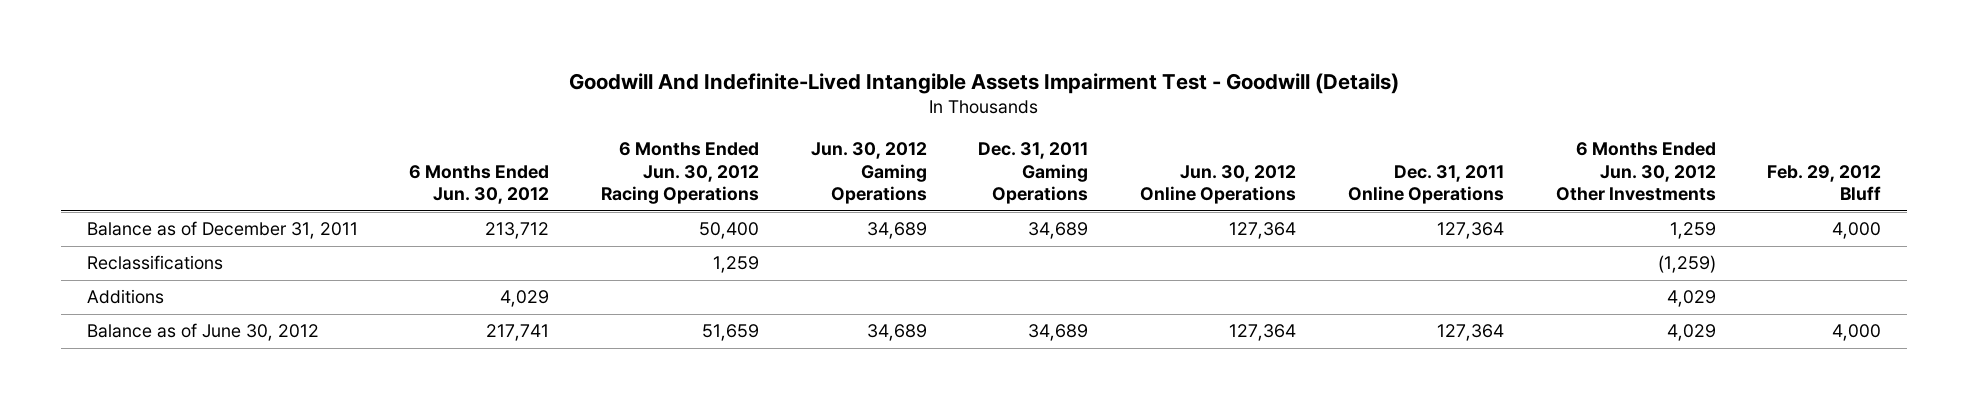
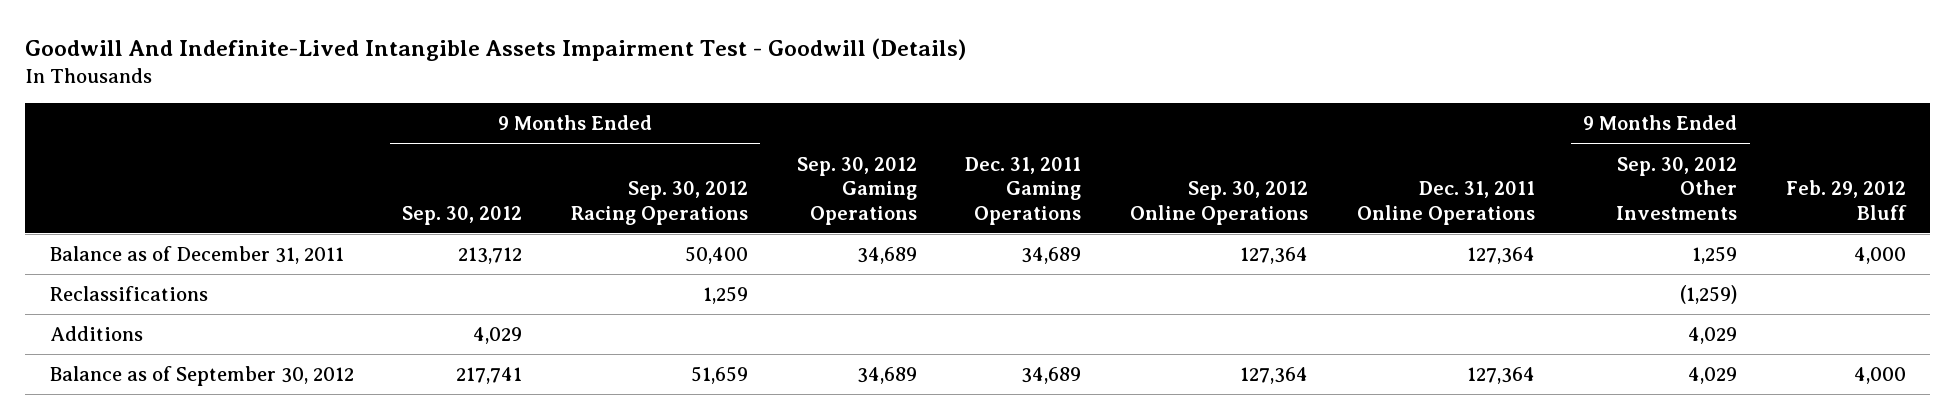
- | 6 Months Ended Jun. 30, 2012 | 6 Months Ended Jun. 30, 2012 Racing Operations | Jun. 30, 2012 Gaming Operations | Dec. 31, 2011 Gaming Operations | Jun. 30, 2012 Online Operations | Dec. 31, 2011 Online Operations | 6 Months Ended Jun. 30, 2012 Other Investments | Feb. 29, 2012 Bluff
+ | 9 Months Ended Sep. 30, 2012 | 9 Months Ended Sep. 30, 2012 Racing Operations | Sep. 30, 2012 Gaming Operations | Dec. 31, 2011 Gaming Operations | Sep. 30, 2012 Online Operations | Dec. 31, 2011 Online Operations | 9 Months Ended Sep. 30, 2012 Other Investments | Feb. 29, 2012 Bluff
- Balance as of June 30, 2012 | 217,741 | 51,659 | 34,689 | 34,689 | 127,364 | 127,364 | 4,029 | 4,000
+ Balance as of September 30, 2012 | 217,741 | 51,659 | 34,689 | 34,689 | 127,364 | 127,364 | 4,029 | 4,000

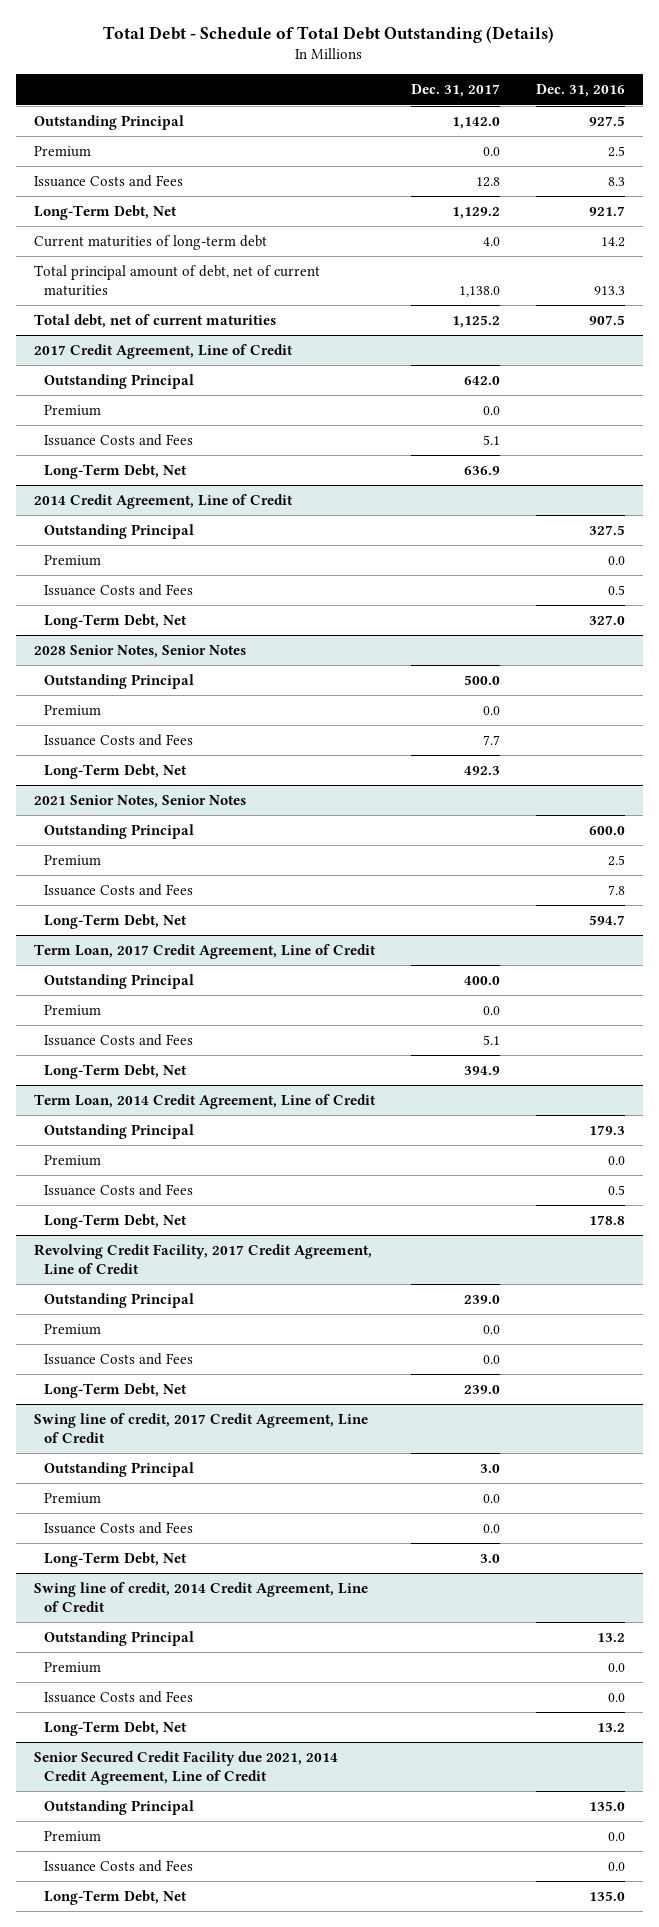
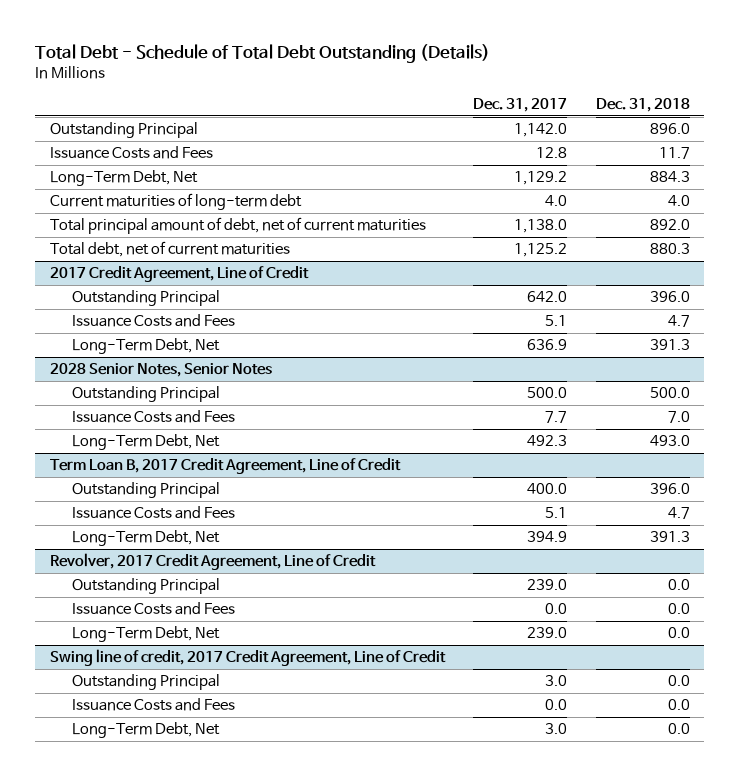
- | Dec. 31, 2017 | Dec. 31, 2016
+ | Dec. 31, 2017 | Dec. 31, 2018
- Premium | 0.0 | 2.5
@ 2017 Credit Agreement, Line of Credit
- Premium | 0.0 |
- 2014 Credit Agreement, Line of Credit
- Outstanding Principal | | 327.5
- Premium | | 0.0
- Issuance Costs and Fees | | 0.5
- Long-Term Debt, Net | | 327.0
@ 2028 Senior Notes, Senior Notes
- Premium | 0.0 |
- 2021 Senior Notes, Senior Notes
- Outstanding Principal | | 600.0
- Premium | | 2.5
- Issuance Costs and Fees | | 7.8
- Long-Term Debt, Net | | 594.7
- Term Loan, 2017 Credit Agreement, Line of Credit
+ Term Loan B, 2017 Credit Agreement, Line of Credit
- Premium | 0.0 |
- Term Loan, 2014 Credit Agreement, Line of Credit
- Outstanding Principal | | 179.3
- Premium | | 0.0
- Issuance Costs and Fees | | 0.5
- Long-Term Debt, Net | | 178.8
- Revolving Credit Facility, 2017 Credit Agreement, Line of Credit
+ Revolver, 2017 Credit Agreement, Line of Credit
- Premium | 0.0 |
@ Swing line of credit, 2017 Credit Agreement, Line of Credit
- Premium | 0.0 |
- Swing line of credit, 2014 Credit Agreement, Line of Credit
- Outstanding Principal | | 13.2
- Premium | | 0.0
- Issuance Costs and Fees | | 0.0
- Long-Term Debt, Net | | 13.2
- Senior Secured Credit Facility due 2021, 2014 Credit Agreement, Line of Credit
- Outstanding Principal | | 135.0
- Premium | | 0.0
- Issuance Costs and Fees | | 0.0
- Long-Term Debt, Net | | 135.0

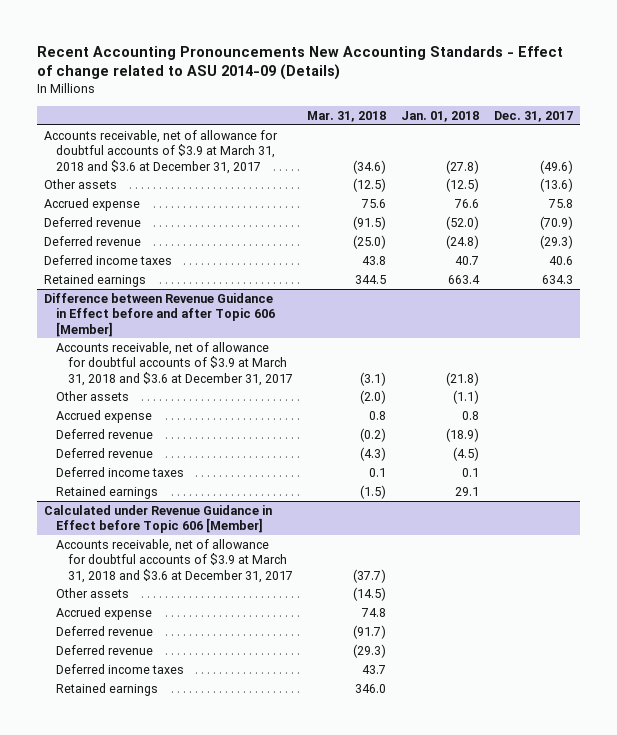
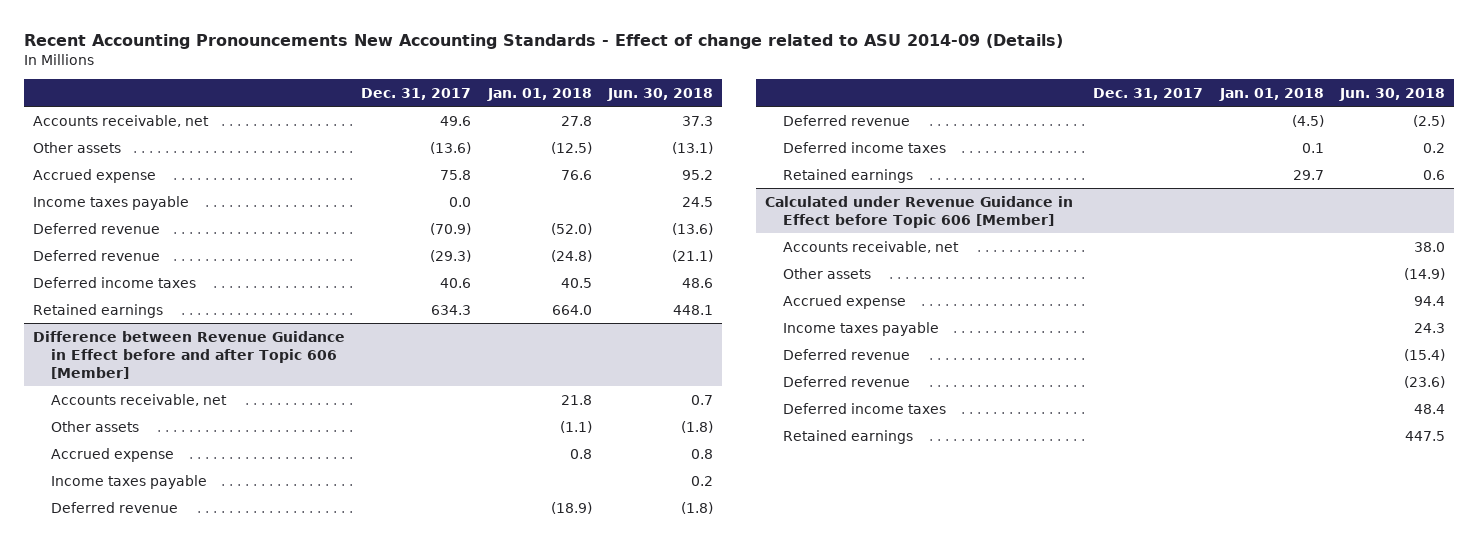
- | Mar. 31, 2018 | Jan. 01, 2018 | Dec. 31, 2017
+ | Dec. 31, 2017 | Jan. 01, 2018 | Jun. 30, 2018
- Accounts receivable, net of allowance for doubtful accounts of $3.9 at March 31, 2018 and $3.6 at December 31, 2017 | (34.6) | (27.8) | (49.6)
+ Accounts receivable, net | 49.6 | 27.8 | 37.3
+ Income taxes payable | 0.0 | | 24.5
- Deferred income taxes | 43.8 | 40.7 | 40.6
- Retained earnings | 344.5 | 663.4 | 634.3
+ Deferred income taxes | 40.6 | 40.5 | 48.6
+ Retained earnings | 634.3 | 664.0 | 448.1
@ Difference between Revenue Guidance in Effect before and after Topic 606 [Member]
- Accounts receivable, net of allowance for doubtful accounts of $3.9 at March 31, 2018 and $3.6 at December 31, 2017 | (3.1) | (21.8) |
+ Accounts receivable, net | | 21.8 | 0.7
+ Income taxes payable | | | 0.2
- Retained earnings | (1.5) | 29.1 |
+ Retained earnings | | 29.7 | 0.6
@ Calculated under Revenue Guidance in Effect before Topic 606 [Member]
- Accounts receivable, net of allowance for doubtful accounts of $3.9 at March 31, 2018 and $3.6 at December 31, 2017 | (37.7) | |
+ Accounts receivable, net | | | 38.0
+ Income taxes payable | | | 24.3

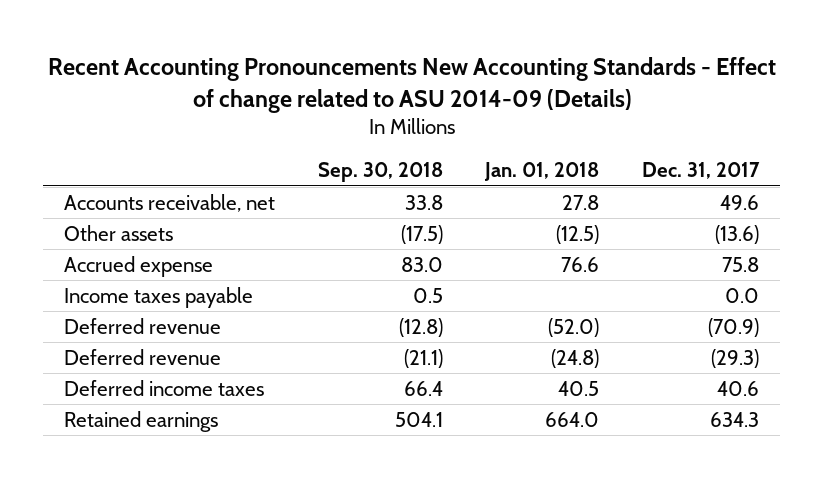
- | Dec. 31, 2017 | Jan. 01, 2018 | Jun. 30, 2018
+ | Sep. 30, 2018 | Jan. 01, 2018 | Dec. 31, 2017
- Difference between Revenue Guidance in Effect before and after Topic 606 [Member]
- Accounts receivable, net | | 21.8 | 0.7
- Other assets | | (1.1) | (1.8)
- Accrued expense | | 0.8 | 0.8
- Income taxes payable | | | 0.2
- Deferred revenue | | (18.9) | (1.8)
- Deferred revenue | | (4.5) | (2.5)
- Deferred income taxes | | 0.1 | 0.2
- Retained earnings | | 29.7 | 0.6
- Calculated under Revenue Guidance in Effect before Topic 606 [Member]
- Accounts receivable, net | | | 38.0
- Other assets | | | (14.9)
- Accrued expense | | | 94.4
- Income taxes payable | | | 24.3
- Deferred revenue | | | (15.4)
- Deferred revenue | | | (23.6)
- Deferred income taxes | | | 48.4
- Retained earnings | | | 447.5

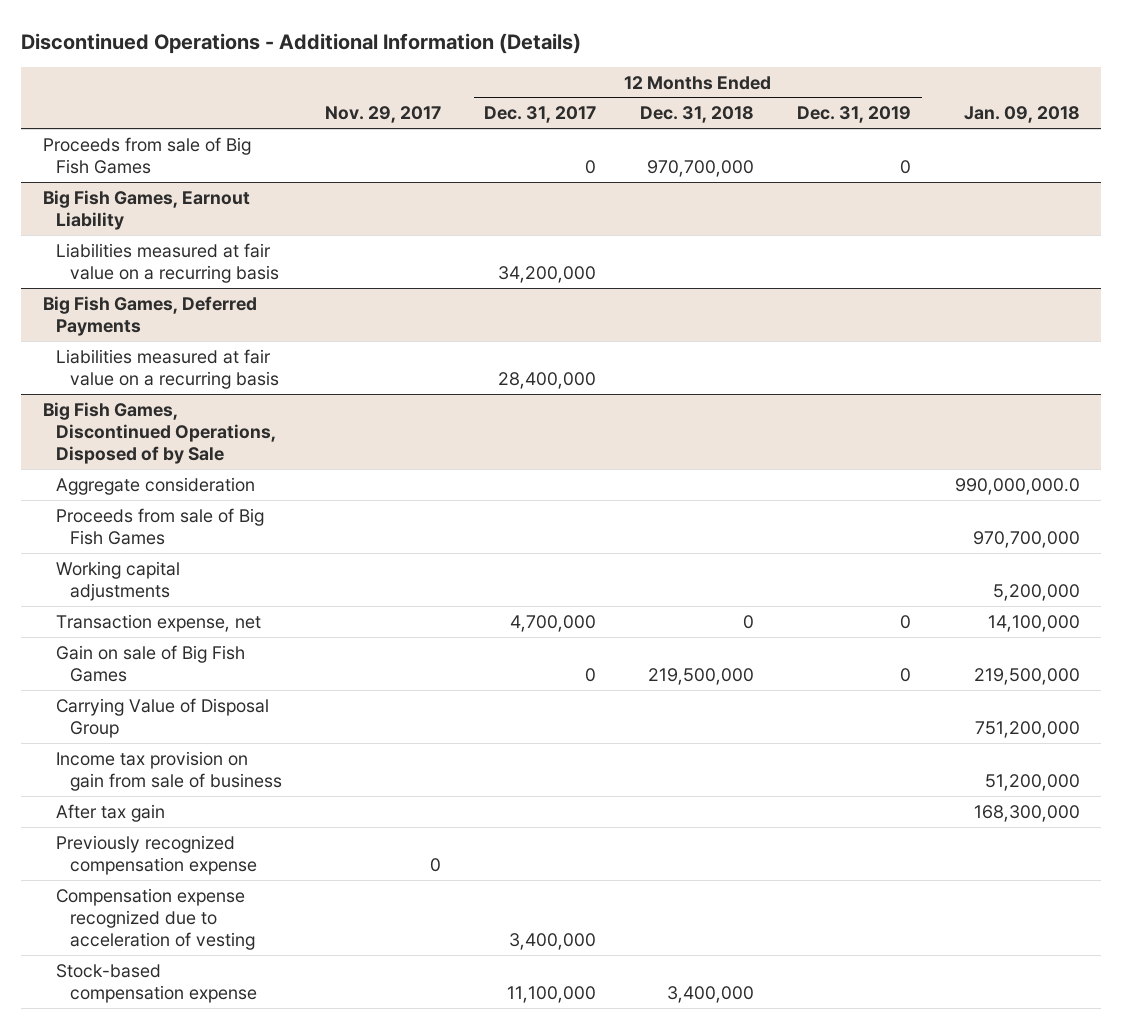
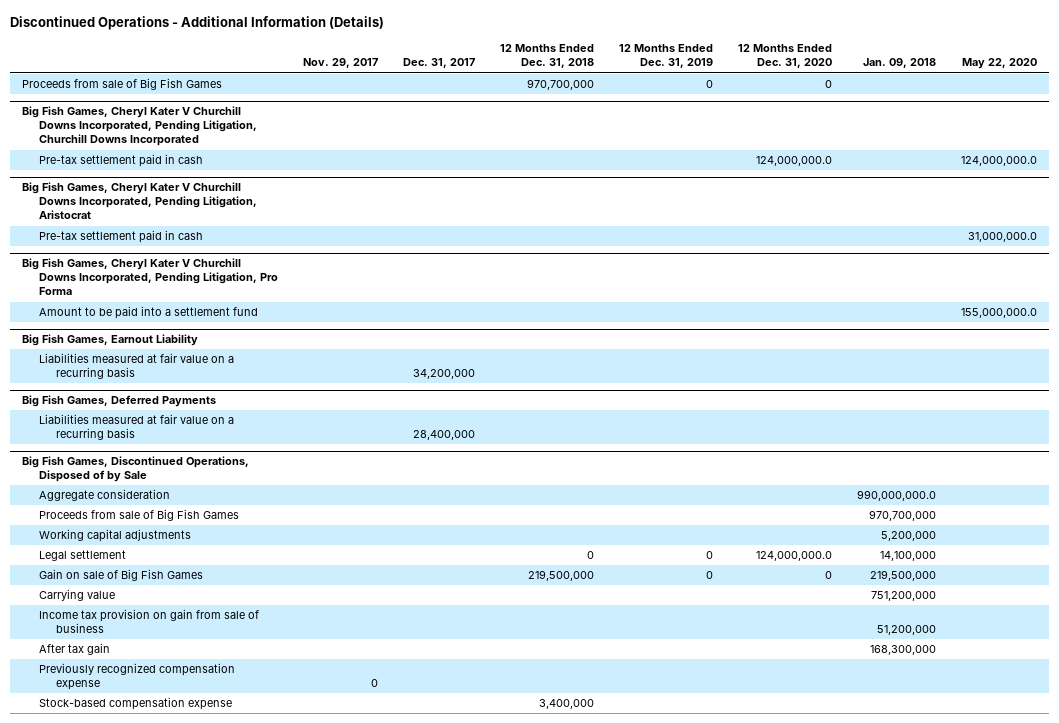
- | Nov. 29, 2017 | 12 Months Ended Dec. 31, 2017 | 12 Months Ended Dec. 31, 2018 | 12 Months Ended Dec. 31, 2019 | Jan. 09, 2018
+ | Nov. 29, 2017 | Dec. 31, 2017 | 12 Months Ended Dec. 31, 2018 | 12 Months Ended Dec. 31, 2019 | 12 Months Ended Dec. 31, 2020 | Jan. 09, 2018 | May 22, 2020
+ Big Fish Games, Cheryl Kater V Churchill Downs Incorporated, Pending Litigation, Churchill Downs Incorporated
+ Pre-tax settlement paid in cash | | | | | 124,000,000.0 | | 124,000,000.0
+ Big Fish Games, Cheryl Kater V Churchill Downs Incorporated, Pending Litigation, Aristocrat
+ Pre-tax settlement paid in cash | | | | | | | 31,000,000.0
+ Big Fish Games, Cheryl Kater V Churchill Downs Incorporated, Pending Litigation, Pro Forma
+ Amount to be paid into a settlement fund | | | | | | | 155,000,000.0
@ Big Fish Games, Discontinued Operations, Disposed of by Sale
- Transaction expense, net | | 4,700,000 | 0 | 0 | 14,100,000
+ Legal settlement | | | 0 | 0 | 124,000,000.0 | 14,100,000 |
- Carrying Value of Disposal Group | | | | | 751,200,000
+ Carrying value | | | | | | 751,200,000 |
- Compensation expense recognized due to acceleration of vesting | | 3,400,000 | | |

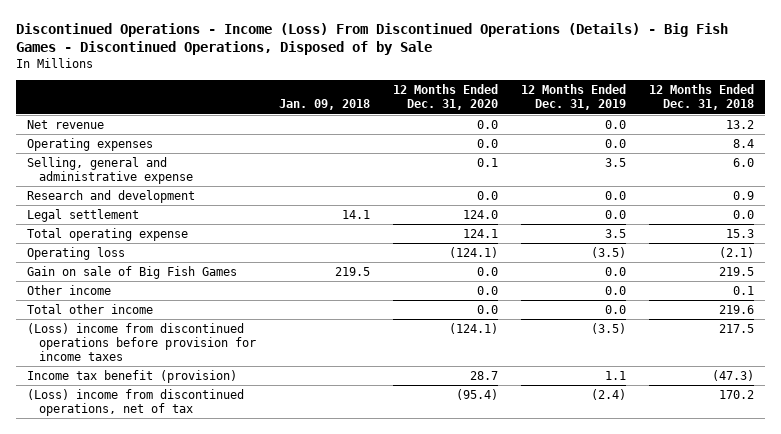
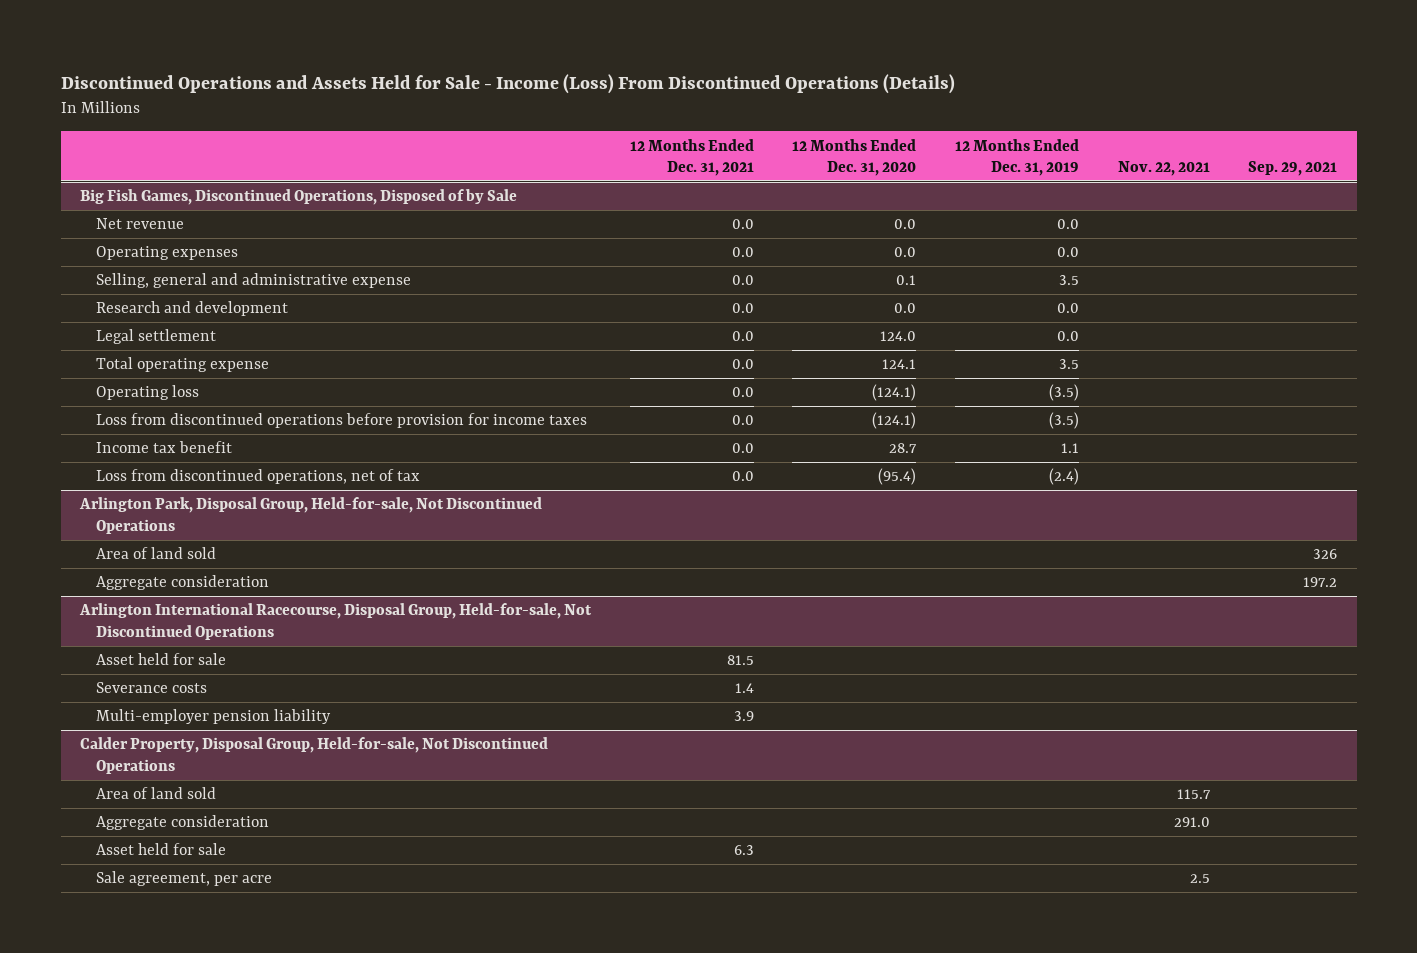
- Discontinued Operations - Income (Loss) From Discontinued Operations (Details) - Big Fish Games - Discontinued Operations, Disposed of by Sale
+ Discontinued Operations and Assets Held for Sale - Income (Loss) From Discontinued Operations (Details)
- | Jan. 09, 2018 | 12 Months Ended Dec. 31, 2020 | 12 Months Ended Dec. 31, 2019 | 12 Months Ended Dec. 31, 2018
+ | 12 Months Ended Dec. 31, 2021 | 12 Months Ended Dec. 31, 2020 | 12 Months Ended Dec. 31, 2019 | Nov. 22, 2021 | Sep. 29, 2021
+ Big Fish Games, Discontinued Operations, Disposed of by Sale
- Gain on sale of Big Fish Games | 219.5 | 0.0 | 0.0 | 219.5
- Other income | | 0.0 | 0.0 | 0.1
- Total other income | | 0.0 | 0.0 | 219.6
- (Loss) income from discontinued operations before provision for income taxes | | (124.1) | (3.5) | 217.5
- Income tax benefit (provision) | | 28.7 | 1.1 | (47.3)
- (Loss) income from discontinued operations, net of tax | | (95.4) | (2.4) | 170.2
+ Loss from discontinued operations before provision for income taxes | 0.0 | (124.1) | (3.5) | |
+ Income tax benefit | 0.0 | 28.7 | 1.1 | |
+ Loss from discontinued operations, net of tax | 0.0 | (95.4) | (2.4) | |
+ Arlington Park, Disposal Group, Held-for-sale, Not Discontinued Operations
+ Area of land sold | | | | | 326
+ Aggregate consideration | | | | | 197.2
+ Arlington International Racecourse, Disposal Group, Held-for-sale, Not Discontinued Operations
+ Asset held for sale | 81.5 | | | |
+ Severance costs | 1.4 | | | |
+ Multi-employer pension liability | 3.9 | | | |
+ Calder Property, Disposal Group, Held-for-sale, Not Discontinued Operations
+ Area of land sold | | | | 115.7 |
+ Aggregate consideration | | | | 291.0 |
+ Asset held for sale | 6.3 | | | |
+ Sale agreement, per acre | | | | 2.5 |

